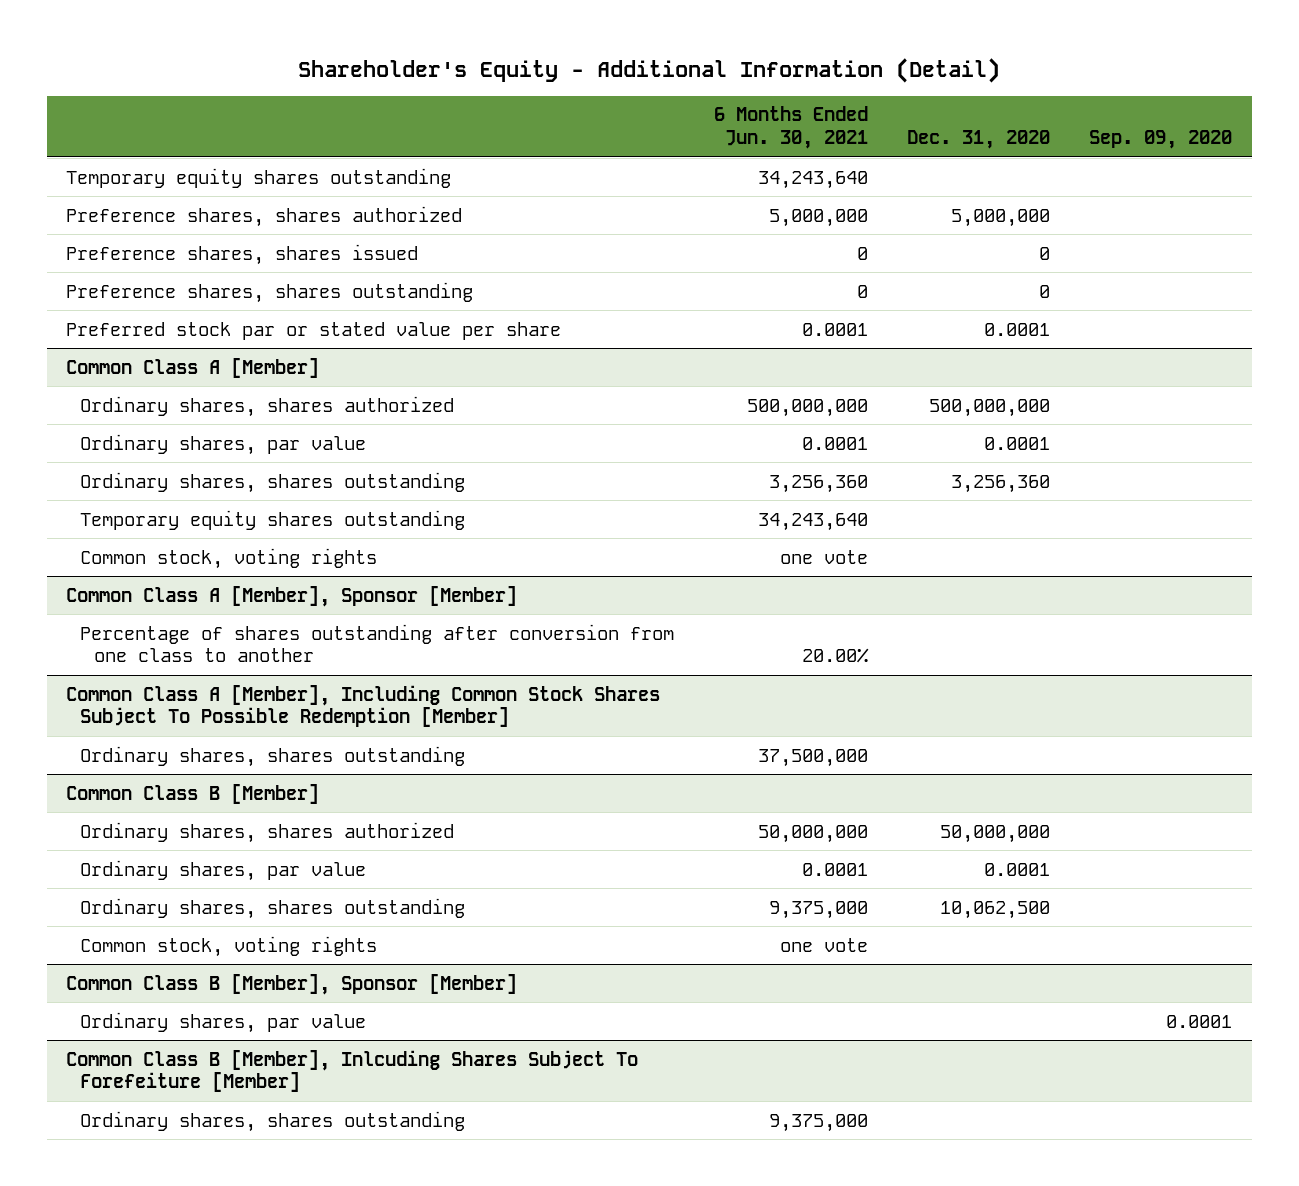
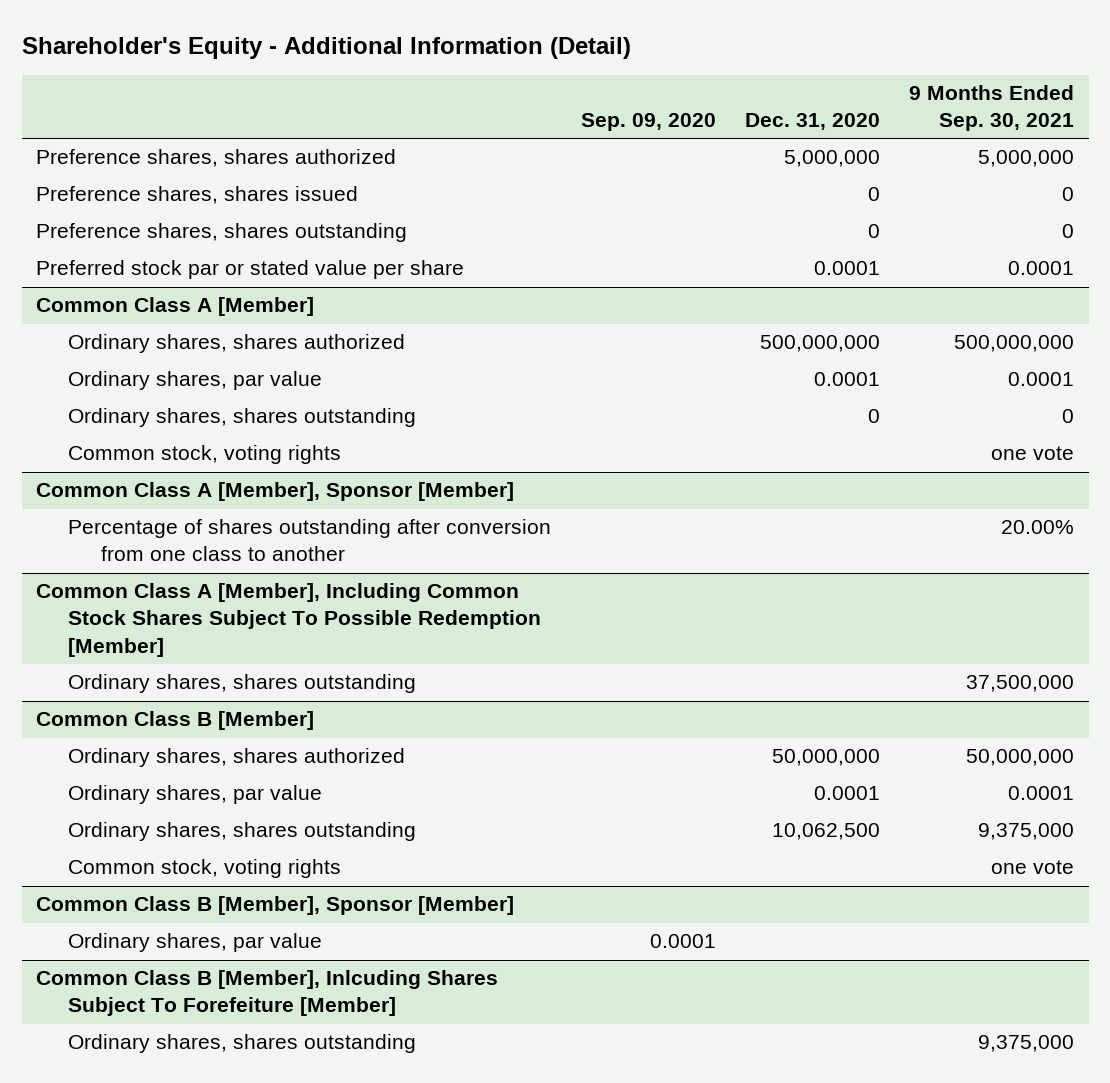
- | 6 Months Ended Jun. 30, 2021 | Dec. 31, 2020 | Sep. 09, 2020
+ | Sep. 09, 2020 | Dec. 31, 2020 | 9 Months Ended Sep. 30, 2021
- Temporary equity shares outstanding | 34,243,640 | |
@ Common Class A [Member]
- Ordinary shares, shares outstanding | 3,256,360 | 3,256,360 |
- Temporary equity shares outstanding | 34,243,640 | |
+ Ordinary shares, shares outstanding | | 0 | 0

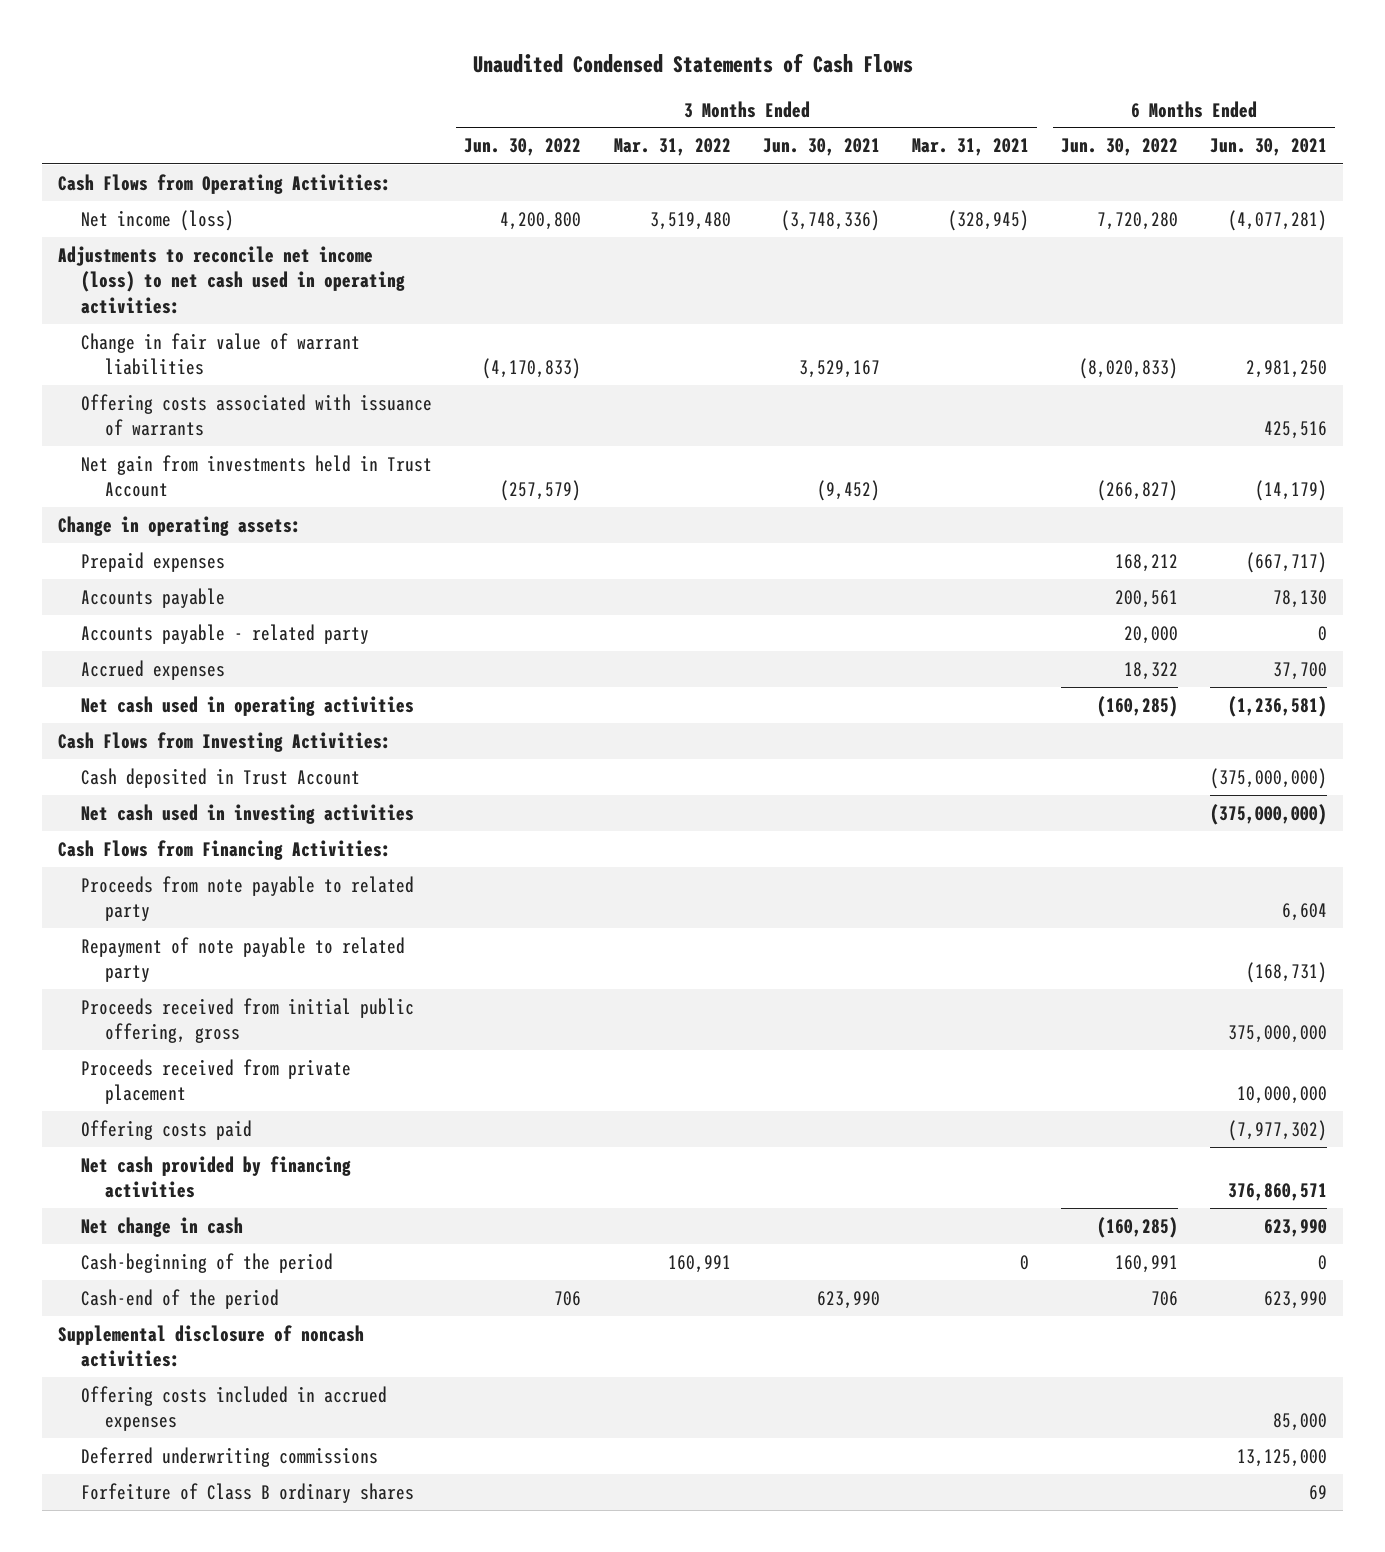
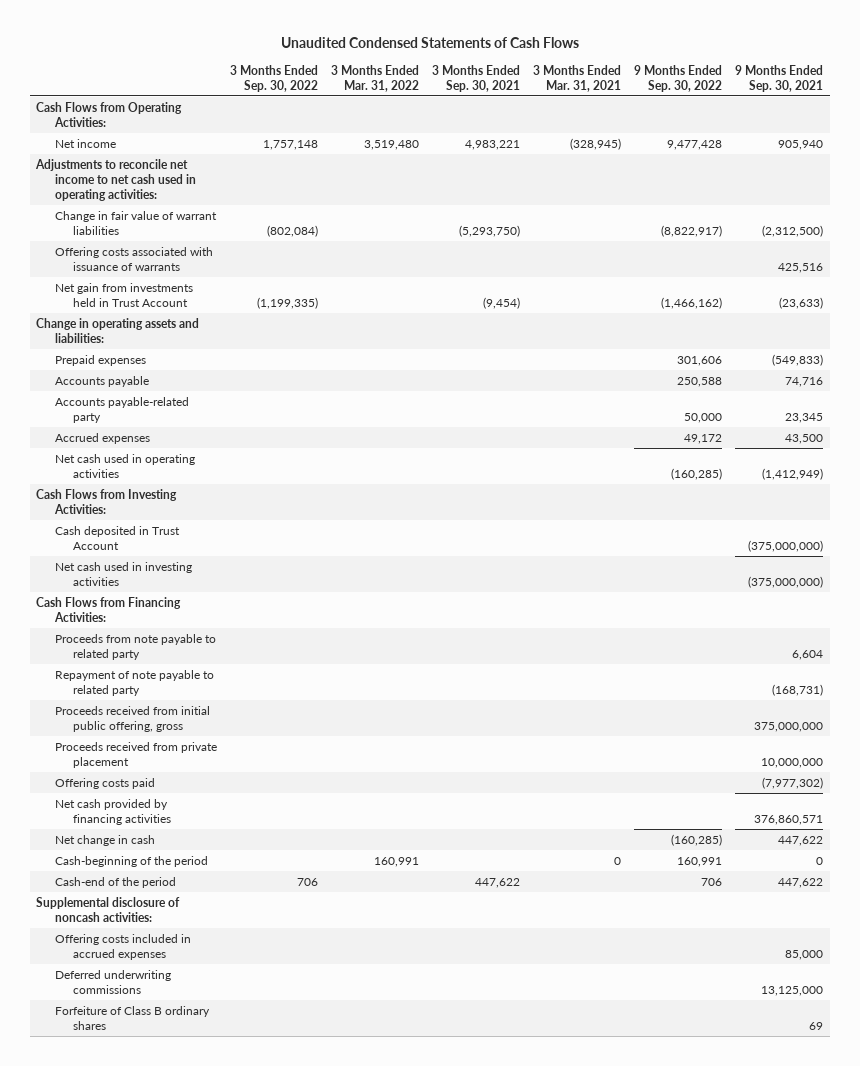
- | 3 Months Ended Jun. 30, 2022 | 3 Months Ended Mar. 31, 2022 | 3 Months Ended Jun. 30, 2021 | 3 Months Ended Mar. 31, 2021 | 6 Months Ended Jun. 30, 2022 | 6 Months Ended Jun. 30, 2021
+ | 3 Months Ended Sep. 30, 2022 | 3 Months Ended Mar. 31, 2022 | 3 Months Ended Sep. 30, 2021 | 3 Months Ended Mar. 31, 2021 | 9 Months Ended Sep. 30, 2022 | 9 Months Ended Sep. 30, 2021
- Net income (loss) | 4,200,800 | 3,519,480 | (3,748,336) | (328,945) | 7,720,280 | (4,077,281)
- Adjustments to reconcile net income (loss) to net cash used in operating activities:
+ Net income | 1,757,148 | 3,519,480 | 4,983,221 | (328,945) | 9,477,428 | 905,940
+ Adjustments to reconcile net income to net cash used in operating activities:
- Change in operating assets:
+ Change in operating assets and liabilities:
- Accounts payable - related party | | | | | 20,000 | 0
+ Accounts payable-related party | | | | | 50,000 | 23,345

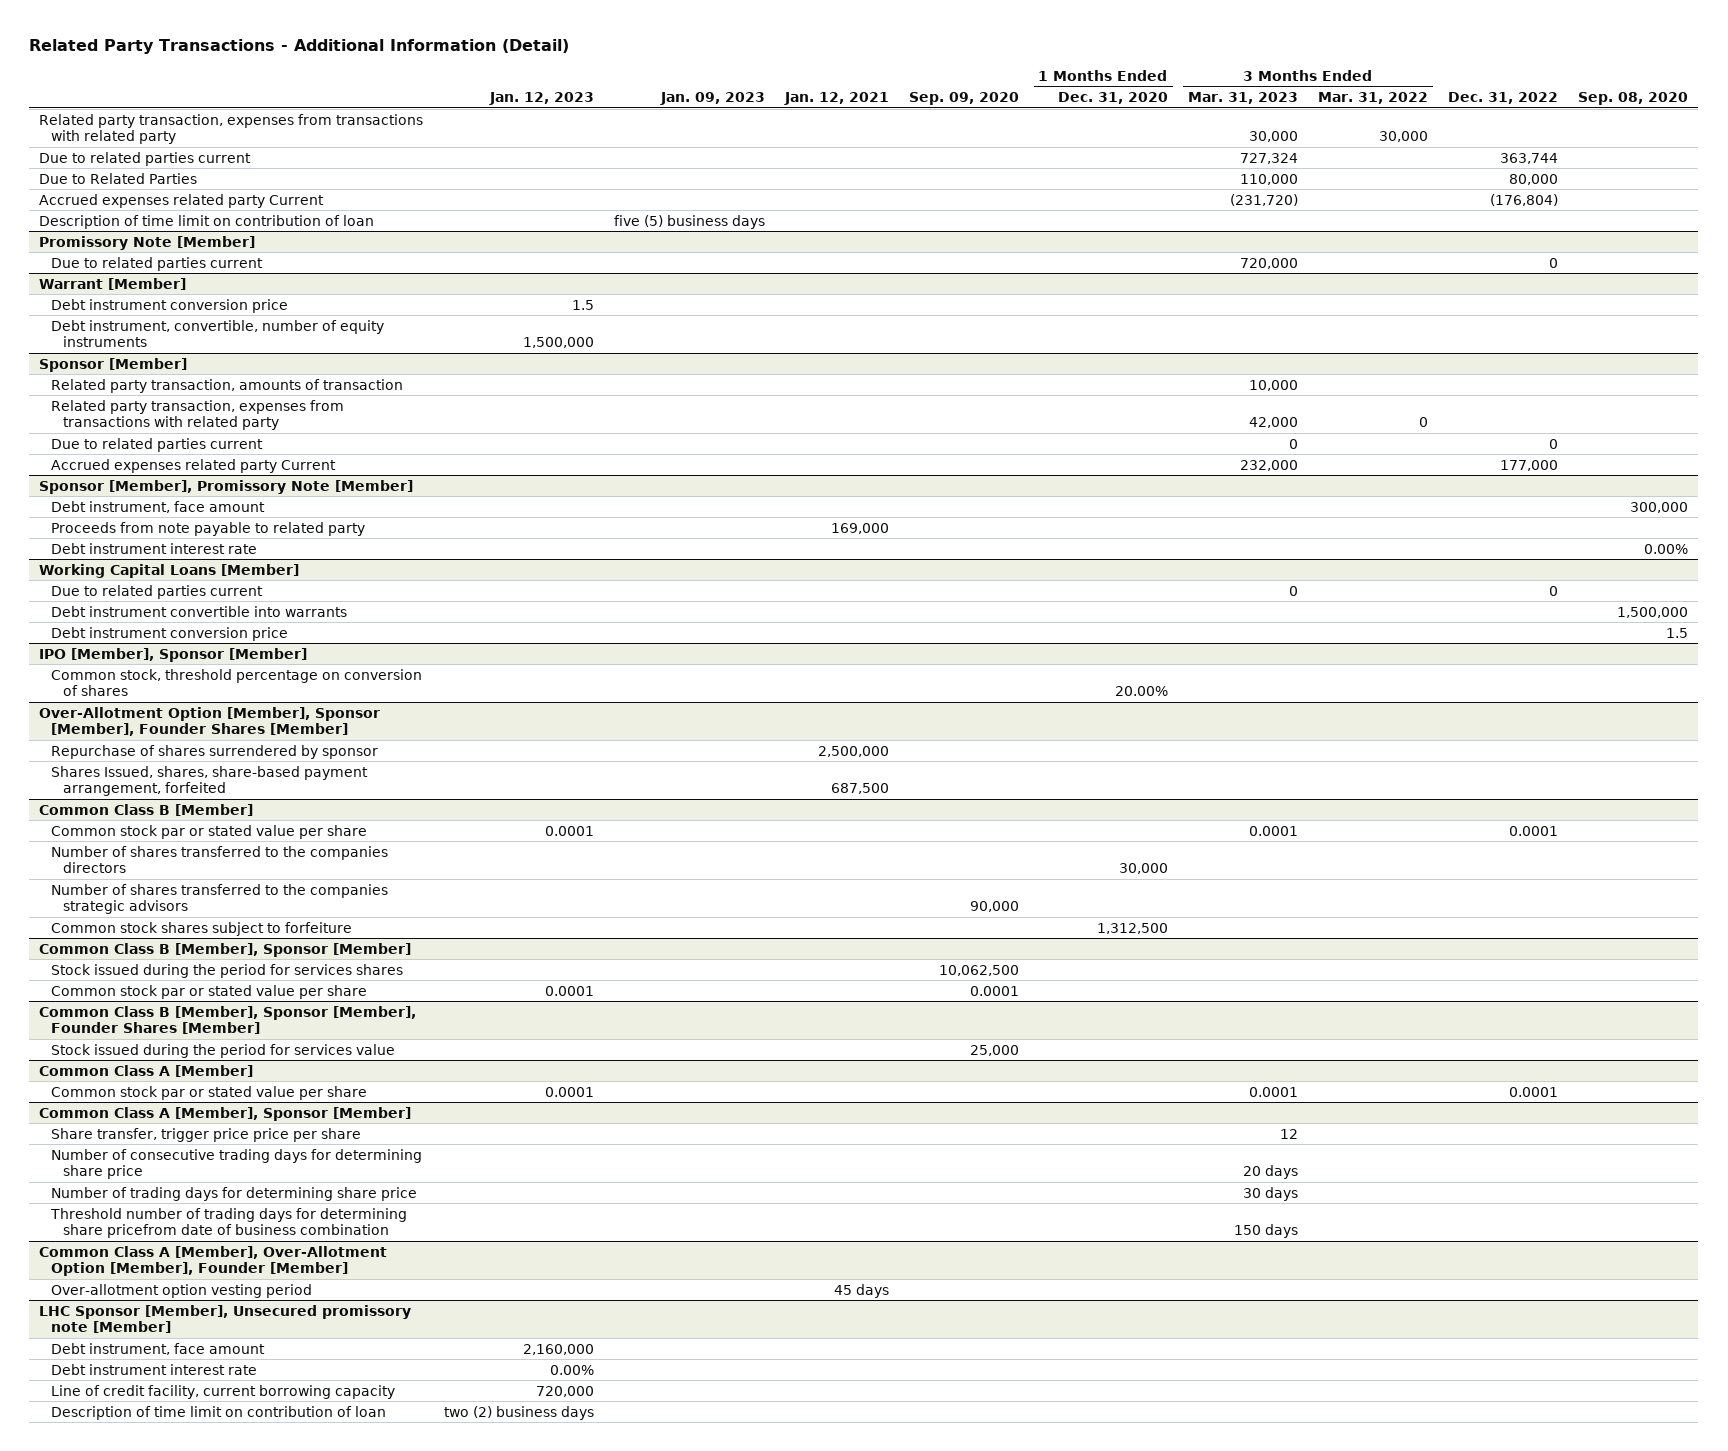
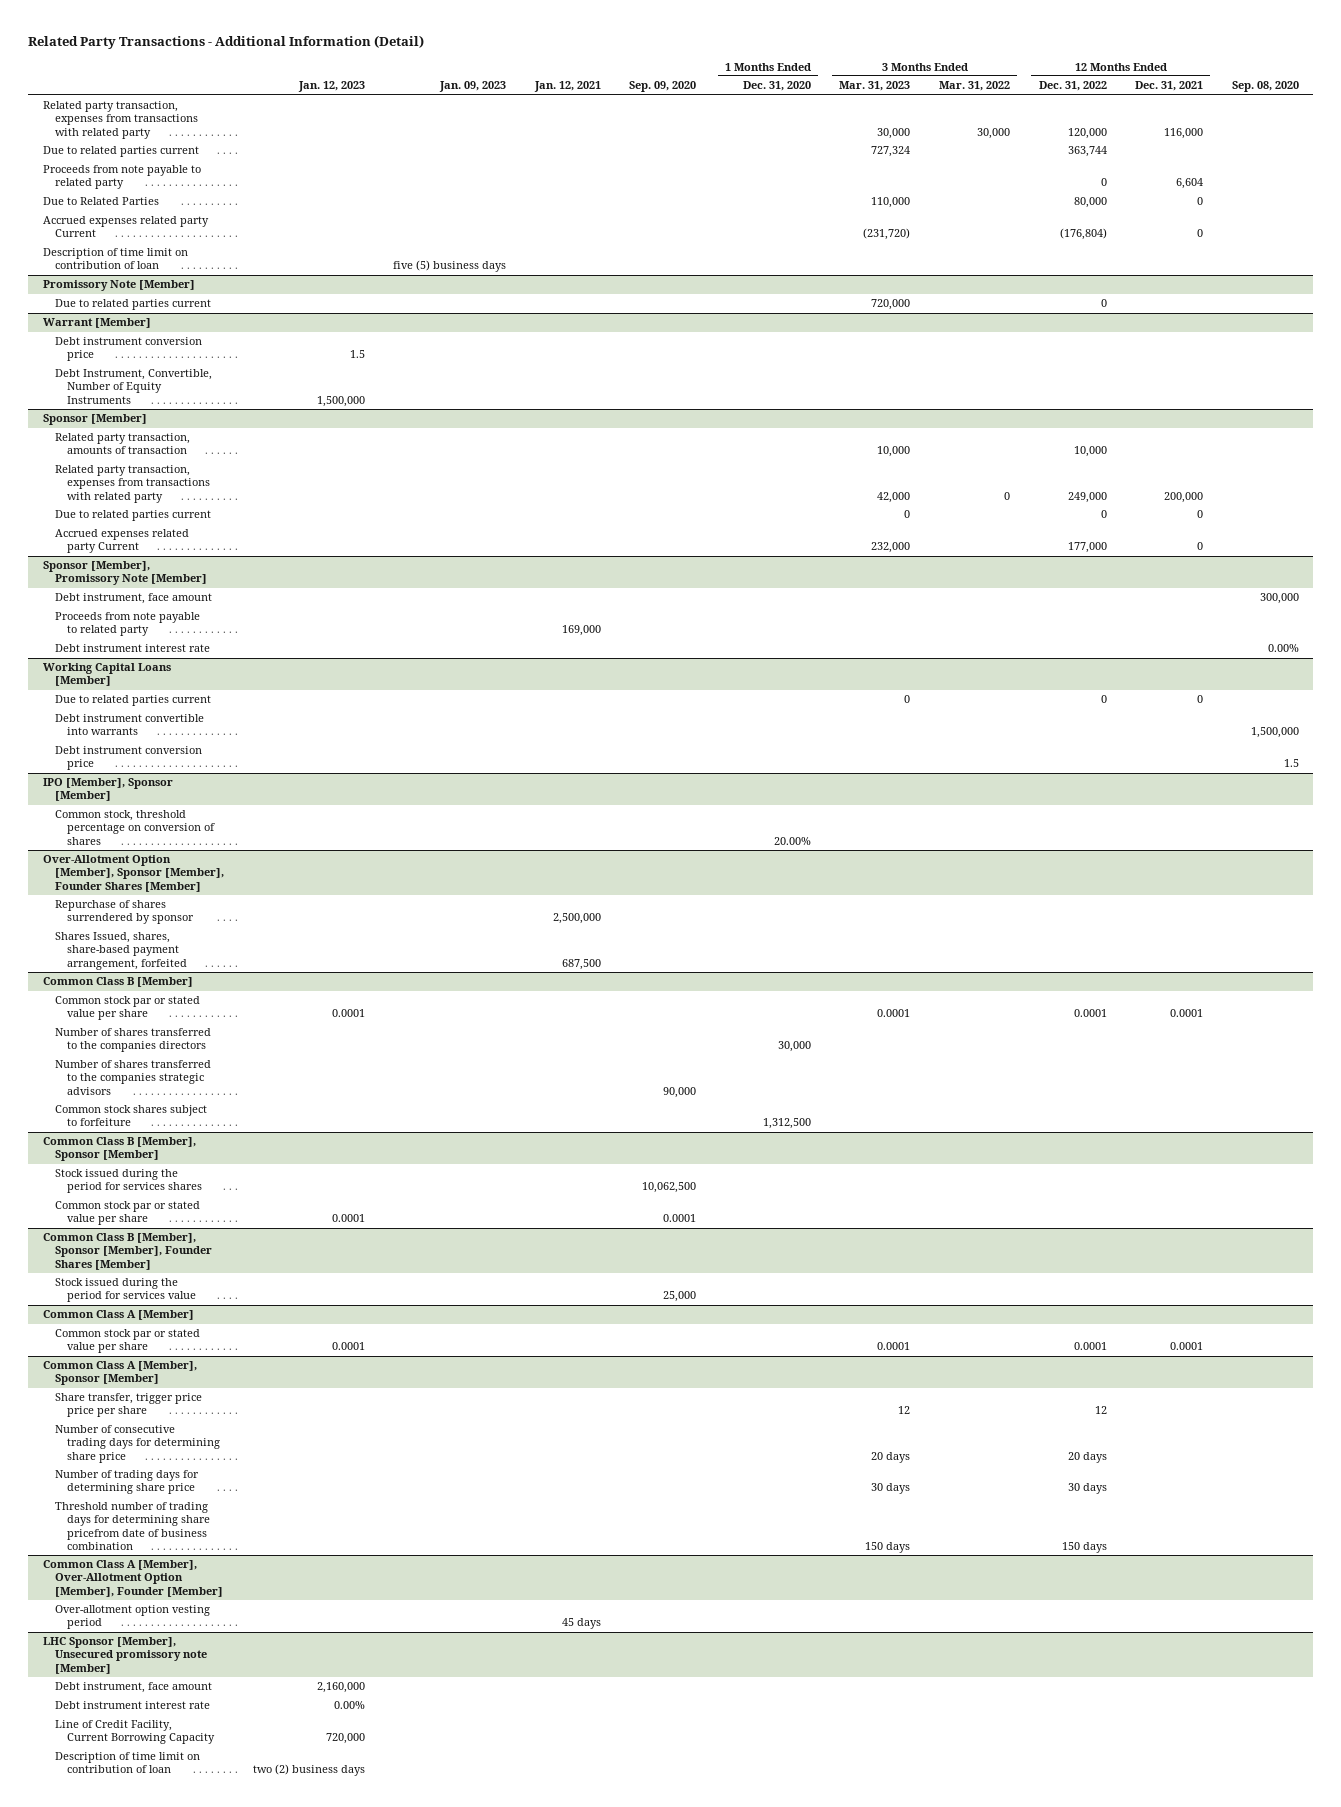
- | Jan. 12, 2023 | Jan. 09, 2023 | Jan. 12, 2021 | Sep. 09, 2020 | 1 Months Ended Dec. 31, 2020 | 3 Months Ended Mar. 31, 2023 | 3 Months Ended Mar. 31, 2022 | Dec. 31, 2022 | Sep. 08, 2020
+ | Jan. 12, 2023 | Jan. 09, 2023 | Jan. 12, 2021 | Sep. 09, 2020 | 1 Months Ended Dec. 31, 2020 | 3 Months Ended Mar. 31, 2023 | 3 Months Ended Mar. 31, 2022 | 12 Months Ended Dec. 31, 2022 | 12 Months Ended Dec. 31, 2021 | Sep. 08, 2020
+ Proceeds from note payable to related party | | | | | | | | 0 | 6,604 |
@ Warrant [Member]
- Debt instrument, convertible, number of equity instruments | 1,500,000 | | | | | | | |
+ Debt Instrument, Convertible, Number of Equity Instruments | 1,500,000 | | | | | | | | |
@ LHC Sponsor [Member], Unsecured promissory note [Member]
- Line of credit facility, current borrowing capacity | 720,000 | | | | | | | |
+ Line of Credit Facility, Current Borrowing Capacity | 720,000 | | | | | | | | |

